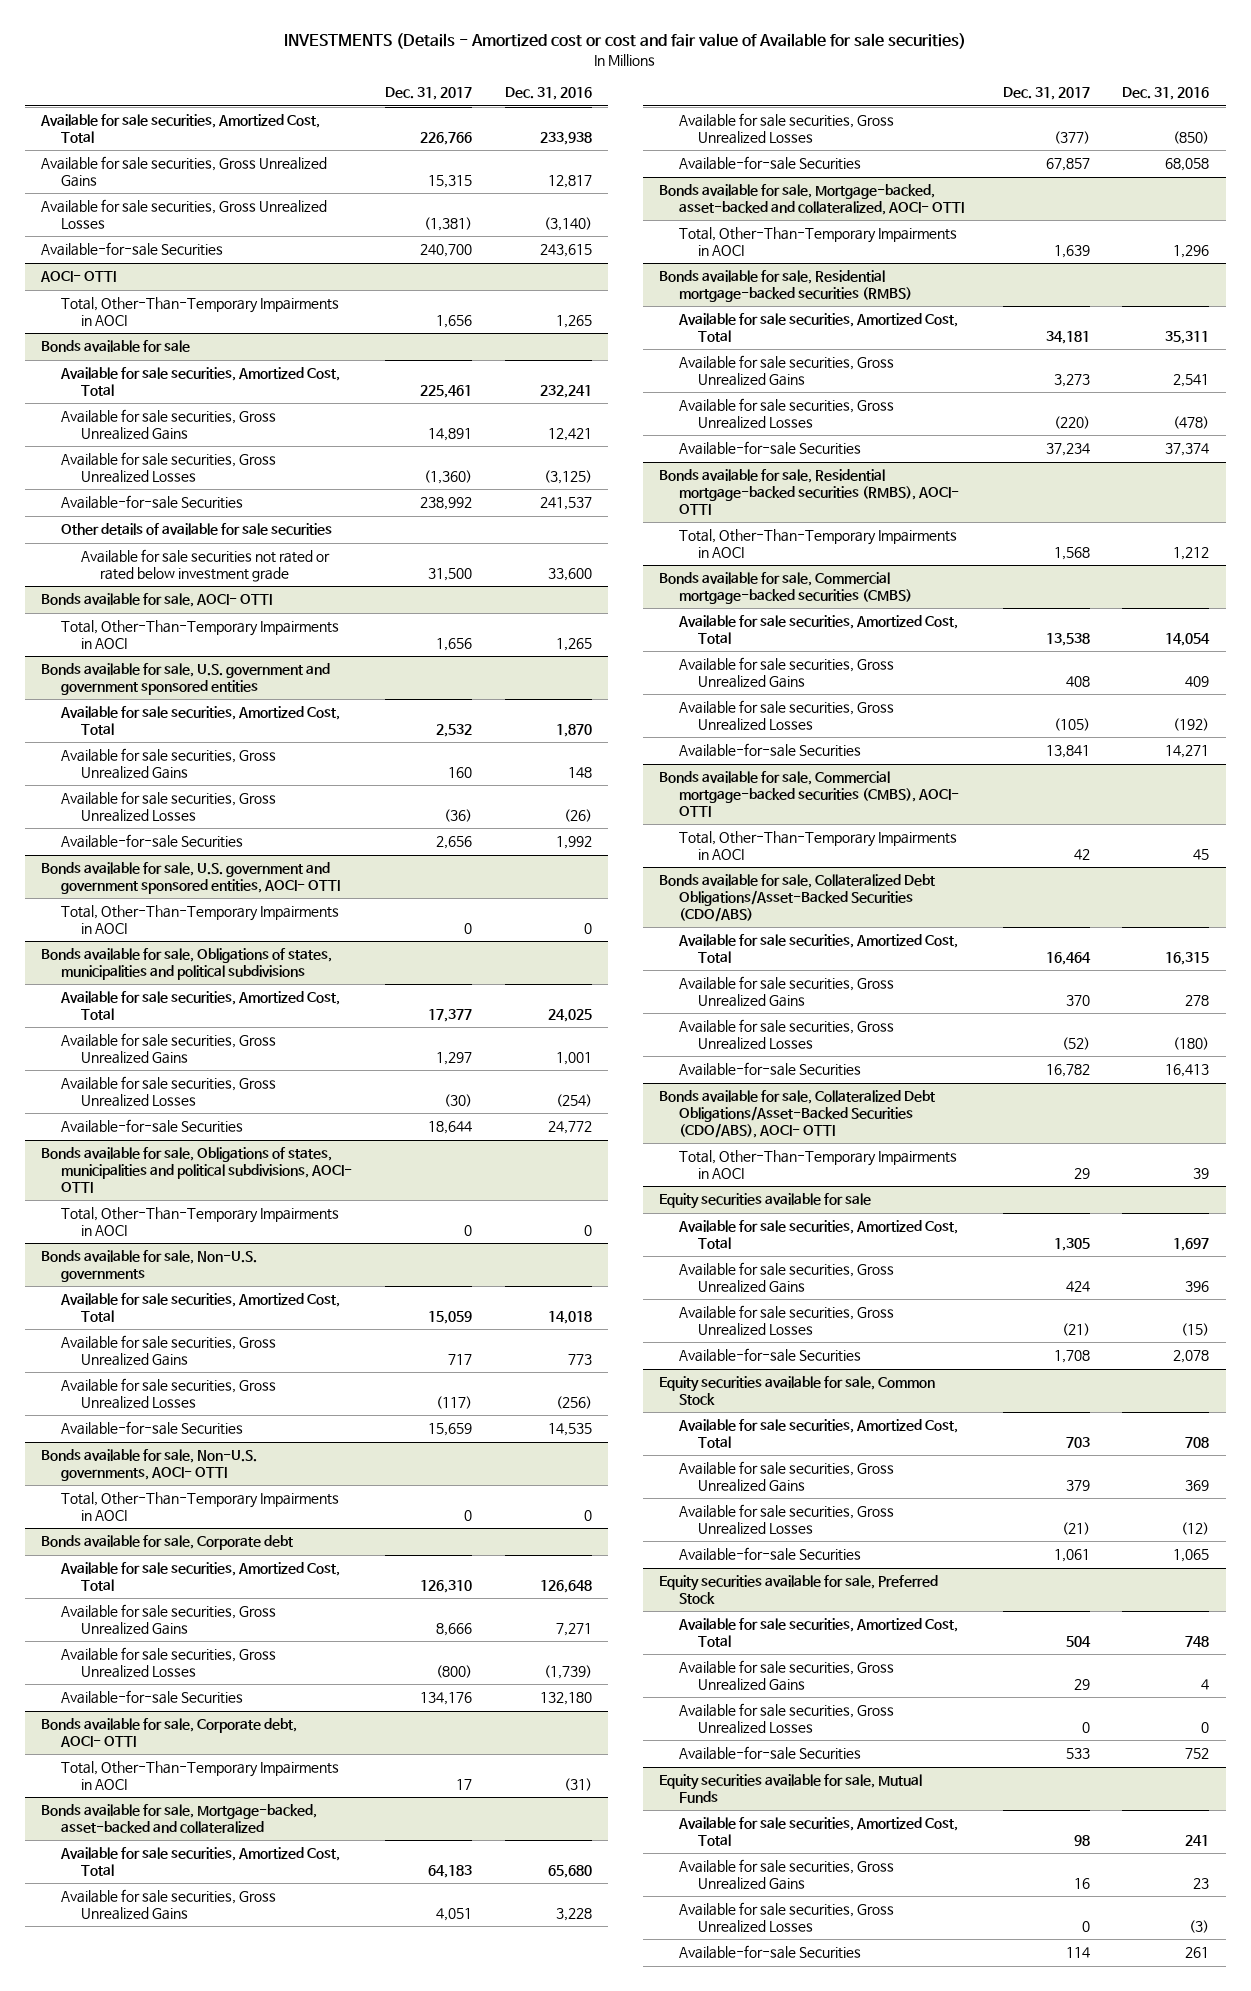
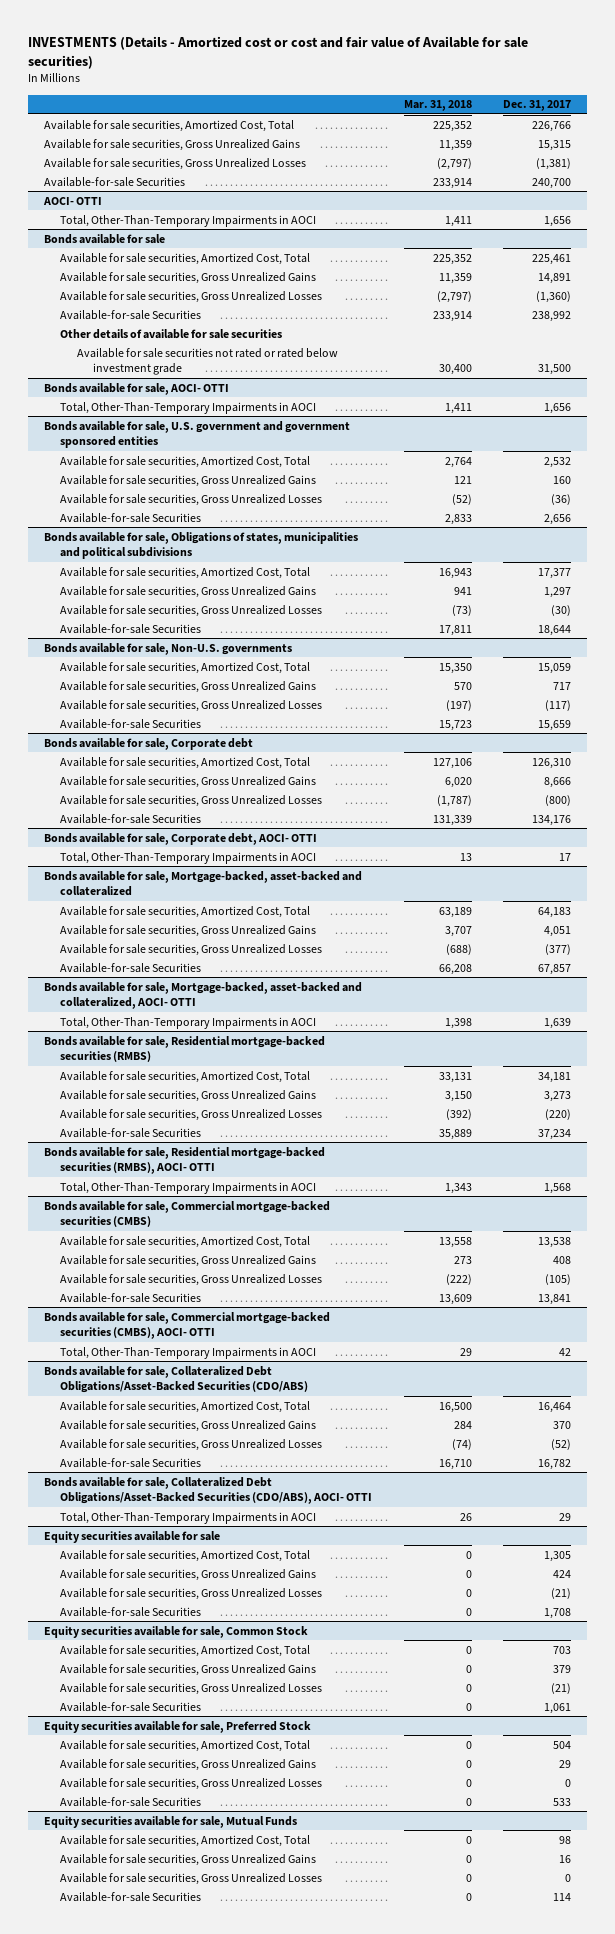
- | Dec. 31, 2017 | Dec. 31, 2016
+ | Mar. 31, 2018 | Dec. 31, 2017
- Bonds available for sale, U.S. government and government sponsored entities, AOCI- OTTI
- Total, Other-Than-Temporary Impairments in AOCI | 0 | 0
- Bonds available for sale, Obligations of states, municipalities and political subdivisions, AOCI- OTTI
- Total, Other-Than-Temporary Impairments in AOCI | 0 | 0
- Bonds available for sale, Non-U.S. governments, AOCI- OTTI
- Total, Other-Than-Temporary Impairments in AOCI | 0 | 0

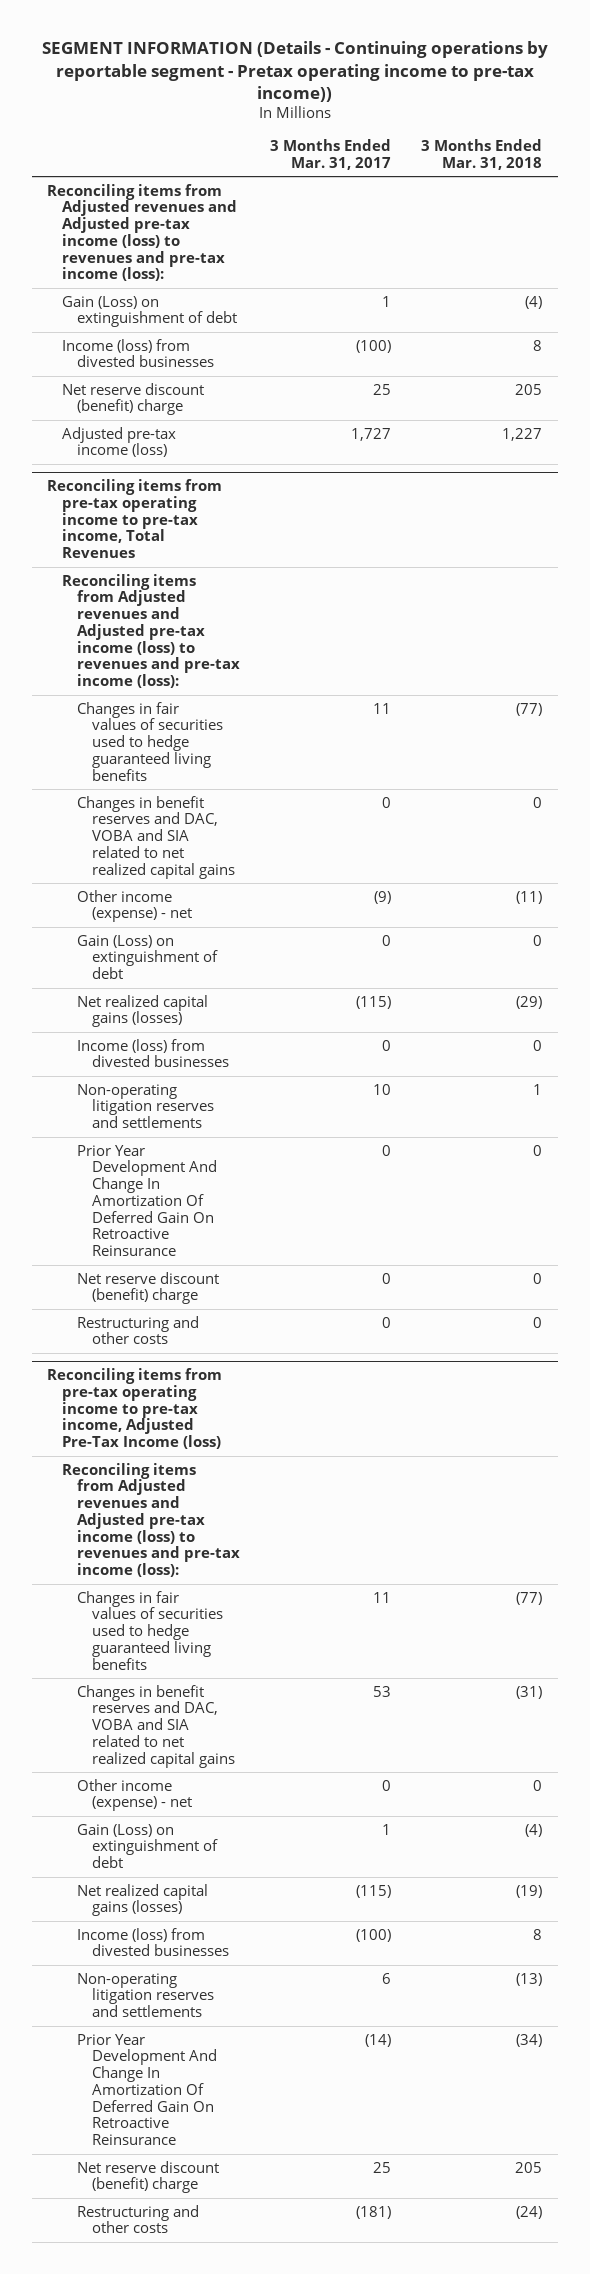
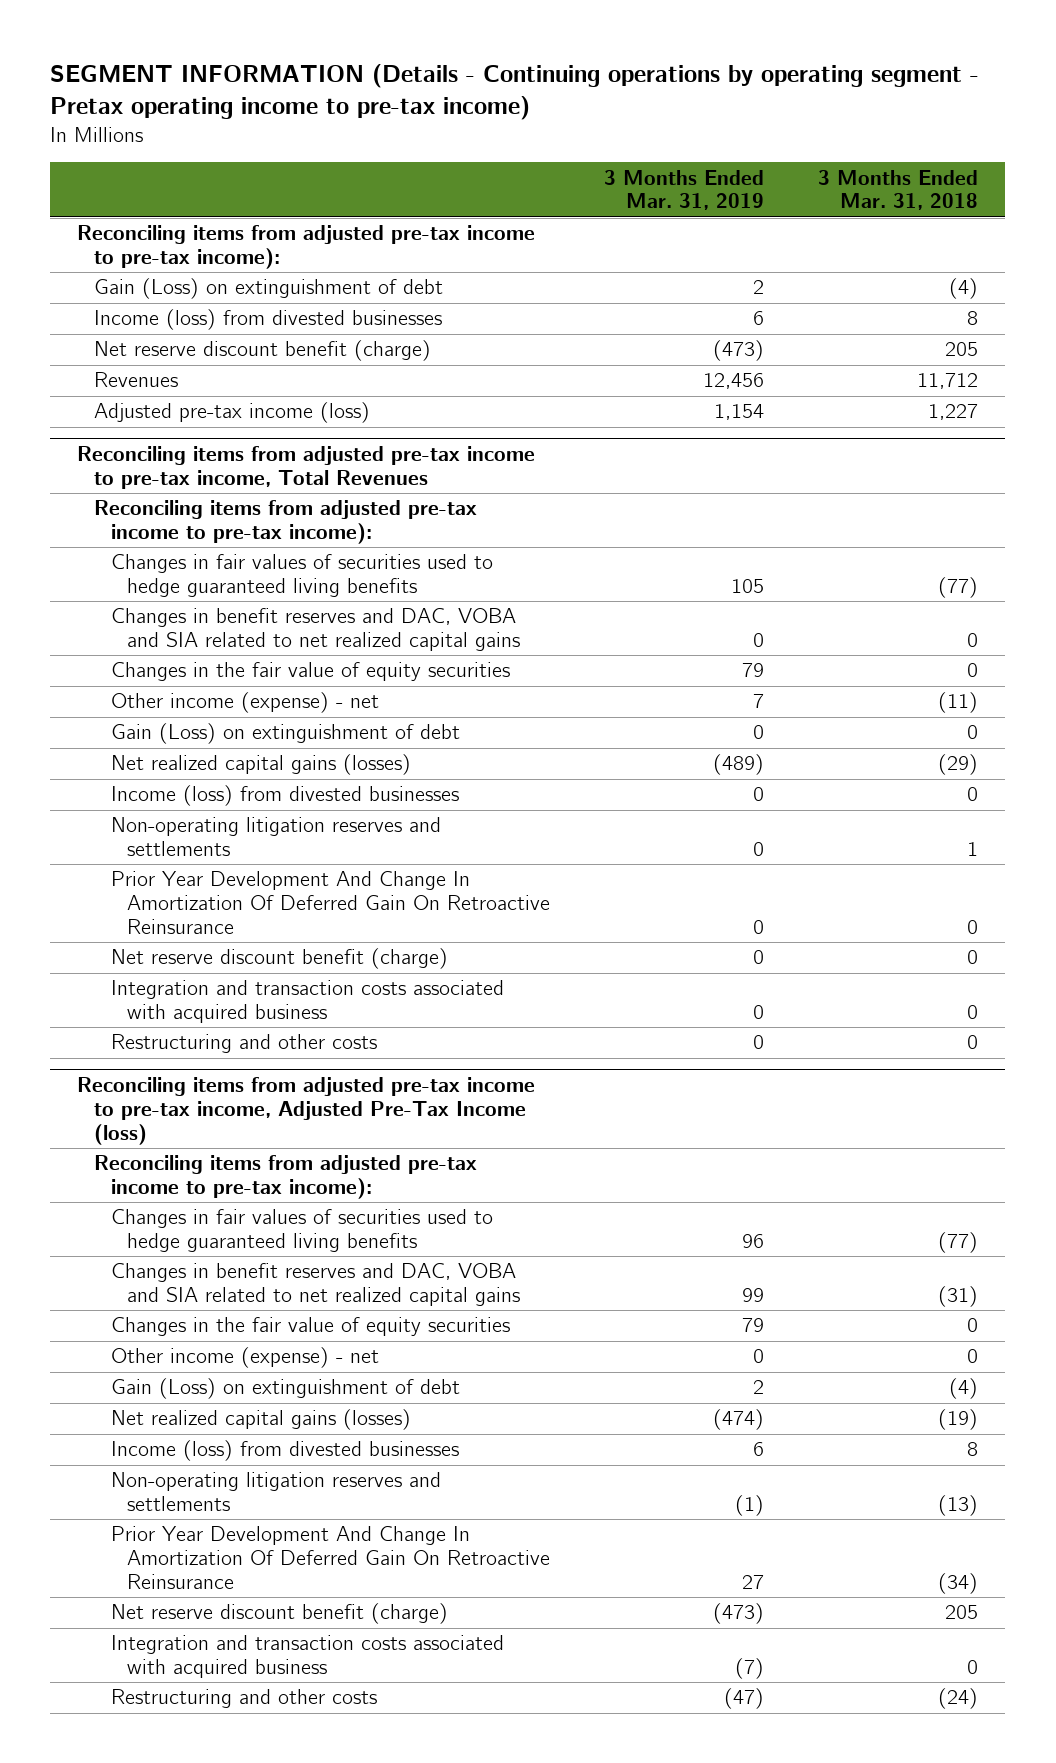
- SEGMENT INFORMATION (Details - Continuing operations by reportable segment - Pretax operating income to pre-tax income))
+ SEGMENT INFORMATION (Details - Continuing operations by operating segment - Pretax operating income to pre-tax income)
- | 3 Months Ended Mar. 31, 2017 | 3 Months Ended Mar. 31, 2018
+ | 3 Months Ended Mar. 31, 2019 | 3 Months Ended Mar. 31, 2018
- Reconciling items from Adjusted revenues and Adjusted pre-tax income (loss) to revenues and pre-tax income (loss):
+ Reconciling items from adjusted pre-tax income to pre-tax income):
- Net reserve discount (benefit) charge | 25 | 205
+ Net reserve discount benefit (charge) | (473) | 205
+ Revenues | 12,456 | 11,712
- Reconciling items from pre-tax operating income to pre-tax income, Total Revenues
- Reconciling items from Adjusted revenues and Adjusted pre-tax income (loss) to revenues and pre-tax income (loss):
+ Reconciling items from adjusted pre-tax income to pre-tax income, Total Revenues
+ Reconciling items from adjusted pre-tax income to pre-tax income):
+ Changes in the fair value of equity securities | 79 | 0
- Net reserve discount (benefit) charge | 0 | 0
+ Net reserve discount benefit (charge) | 0 | 0
+ Integration and transaction costs associated with acquired business | 0 | 0
- Reconciling items from pre-tax operating income to pre-tax income, Adjusted Pre-Tax Income (loss)
- Reconciling items from Adjusted revenues and Adjusted pre-tax income (loss) to revenues and pre-tax income (loss):
+ Reconciling items from adjusted pre-tax income to pre-tax income, Adjusted Pre-Tax Income (loss)
+ Reconciling items from adjusted pre-tax income to pre-tax income):
+ Changes in the fair value of equity securities | 79 | 0
- Net reserve discount (benefit) charge | 25 | 205
+ Net reserve discount benefit (charge) | (473) | 205
+ Integration and transaction costs associated with acquired business | (7) | 0

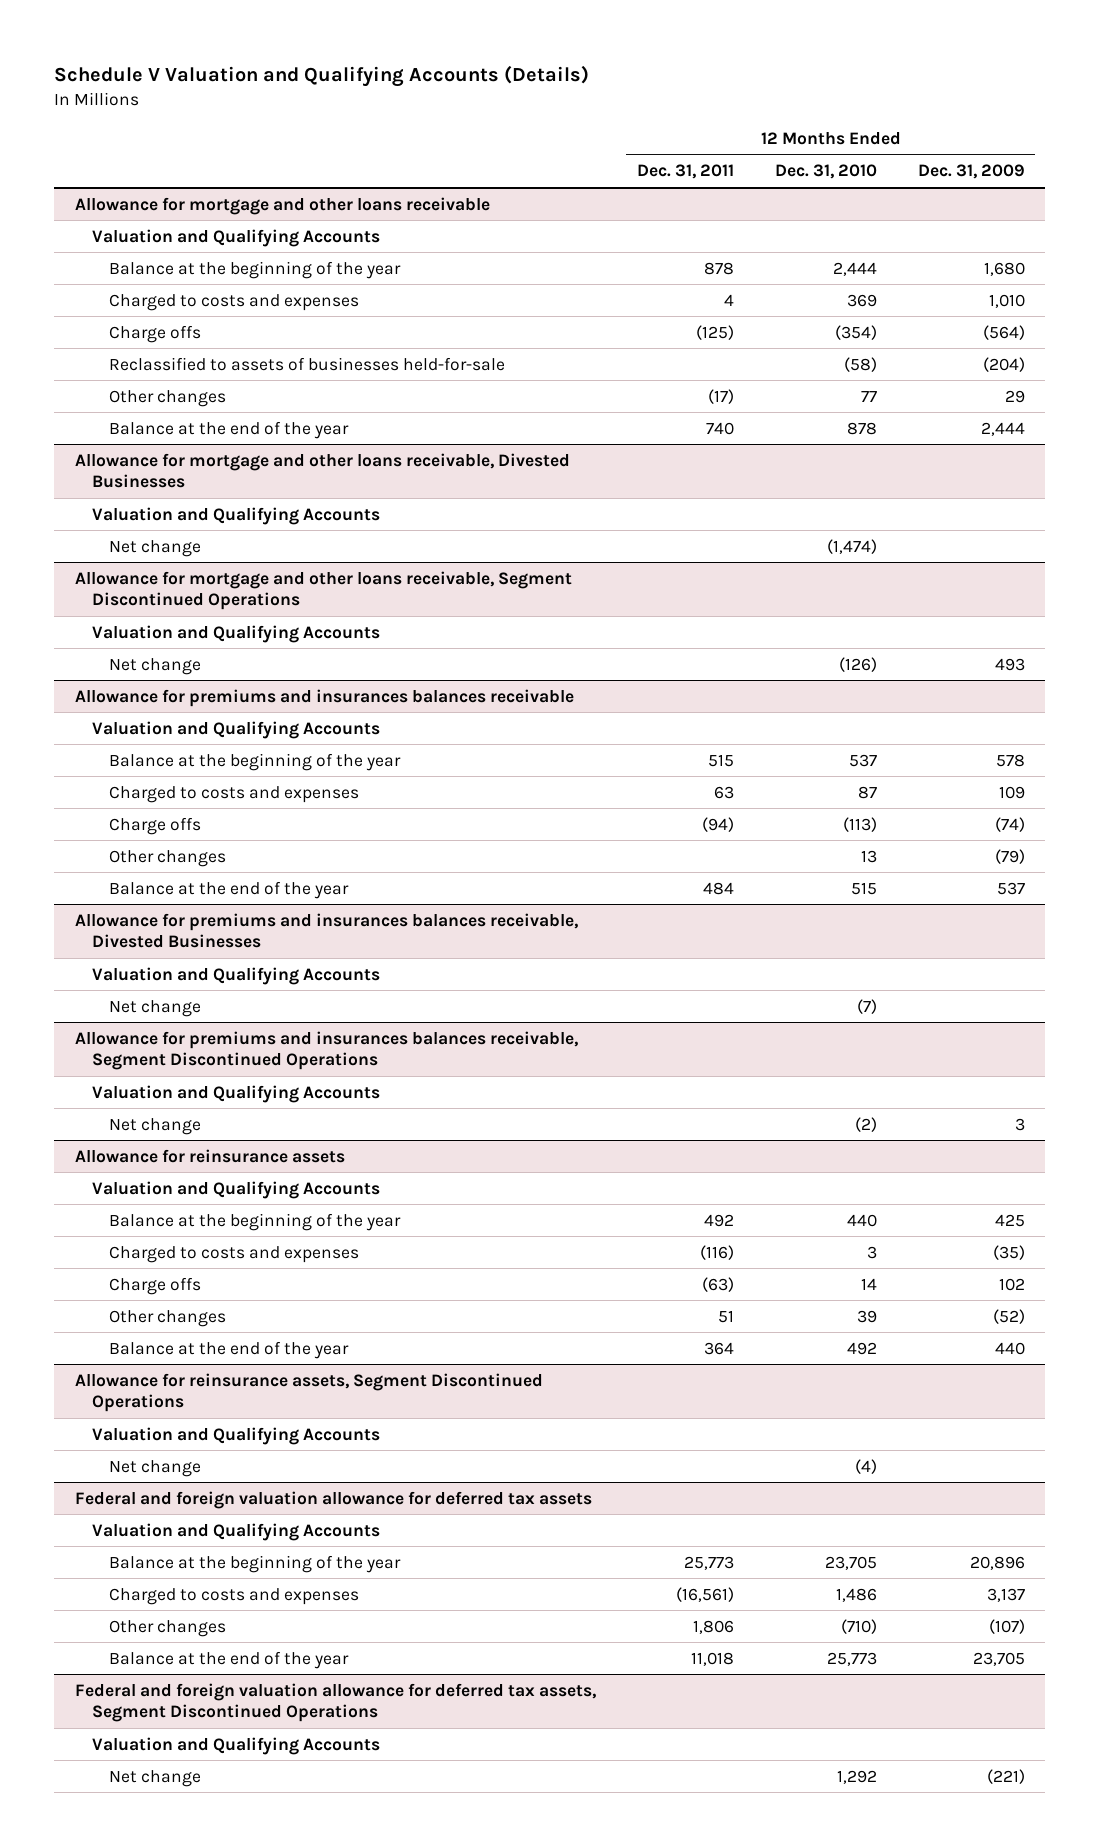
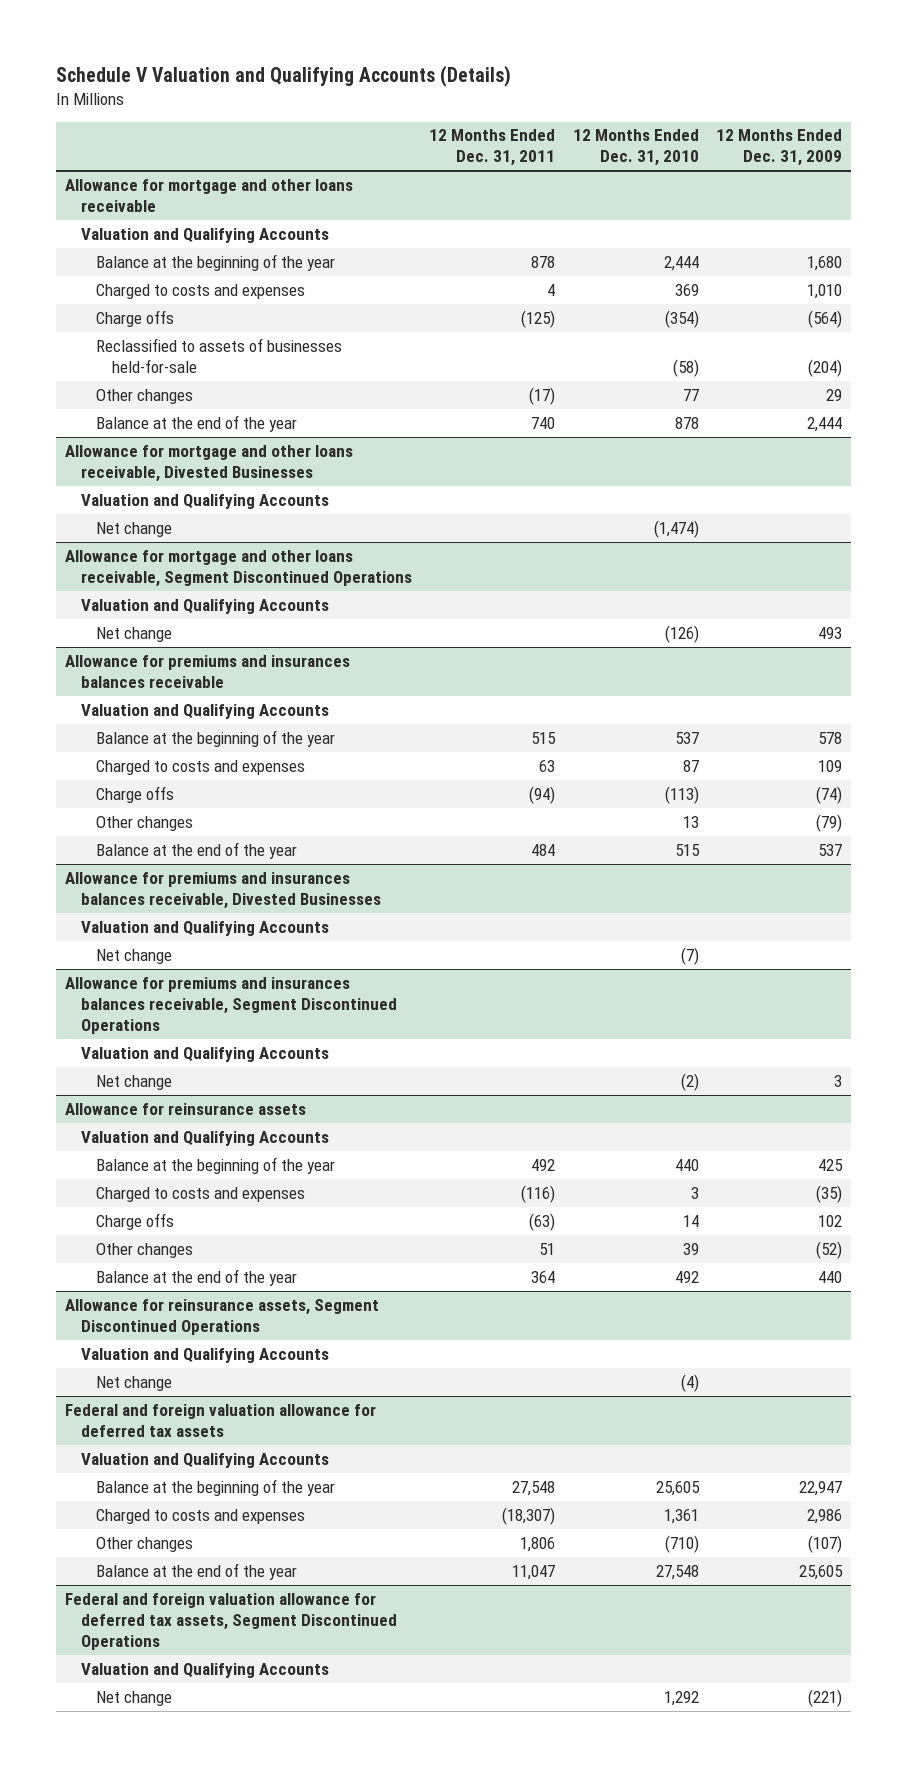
@ Federal and foreign valuation allowance for deferred tax assets
- Balance at the beginning of the year | 25,773 | 23,705 | 20,896
- Charged to costs and expenses | (16,561) | 1,486 | 3,137
+ Balance at the beginning of the year | 27,548 | 25,605 | 22,947
+ Charged to costs and expenses | (18,307) | 1,361 | 2,986
- Balance at the end of the year | 11,018 | 25,773 | 23,705
+ Balance at the end of the year | 11,047 | 27,548 | 25,605

